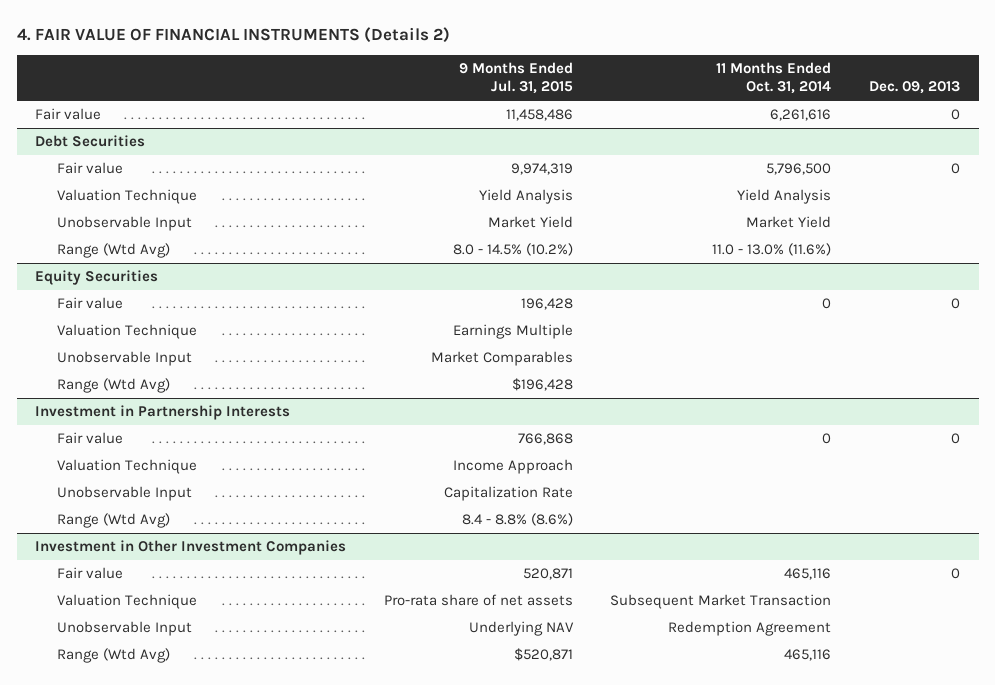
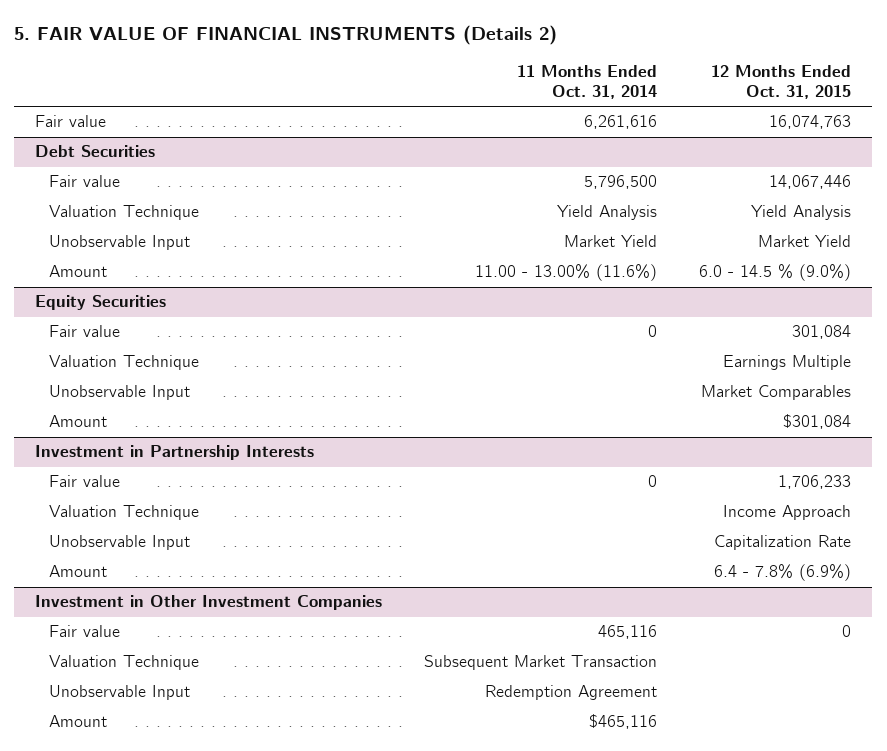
- 4. FAIR VALUE OF FINANCIAL INSTRUMENTS (Details 2)
+ 5. FAIR VALUE OF FINANCIAL INSTRUMENTS (Details 2)
- | 9 Months Ended Jul. 31, 2015 | 11 Months Ended Oct. 31, 2014 | Dec. 09, 2013
+ | 11 Months Ended Oct. 31, 2014 | 12 Months Ended Oct. 31, 2015
@ Debt Securities
- Range (Wtd Avg) | 8.0 - 14.5% (10.2%) | 11.0 - 13.0% (11.6%) |
+ Amount | 11.00 - 13.00% (11.6%) | 6.0 - 14.5 % (9.0%)
@ Equity Securities
- Range (Wtd Avg) | $196,428 | |
+ Amount | | $301,084
@ Investment in Partnership Interests
- Range (Wtd Avg) | 8.4 - 8.8% (8.6%) | |
+ Amount | | 6.4 - 7.8% (6.9%)
@ Investment in Other Investment Companies
- Range (Wtd Avg) | $520,871 | 465,116 |
+ Amount | $465,116 |

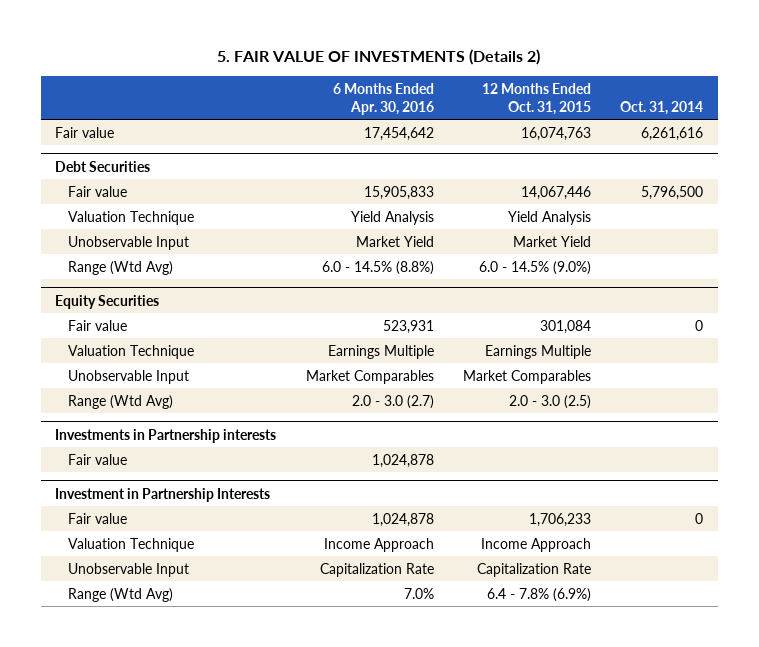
- 5. FAIR VALUE OF FINANCIAL INSTRUMENTS (Details 2)
+ 5. FAIR VALUE OF INVESTMENTS (Details 2)
- | 11 Months Ended Oct. 31, 2014 | 12 Months Ended Oct. 31, 2015
+ | 6 Months Ended Apr. 30, 2016 | 12 Months Ended Oct. 31, 2015 | Oct. 31, 2014
@ Debt Securities
- Amount | 11.00 - 13.00% (11.6%) | 6.0 - 14.5 % (9.0%)
+ Range (Wtd Avg) | 6.0 - 14.5% (8.8%) | 6.0 - 14.5% (9.0%) |
@ Equity Securities
- Amount | | $301,084
+ Range (Wtd Avg) | 2.0 - 3.0 (2.7) | 2.0 - 3.0 (2.5) |
+ Investments in Partnership interests
+ Fair value | 1,024,878 | |
@ Investment in Partnership Interests
- Amount | | 6.4 - 7.8% (6.9%)
- Investment in Other Investment Companies
- Fair value | 465,116 | 0
- Valuation Technique | Subsequent Market Transaction |
- Unobservable Input | Redemption Agreement |
- Amount | $465,116 |
@ Investment in Partnership Interests
+ Range (Wtd Avg) | 7.0% | 6.4 - 7.8% (6.9%) |

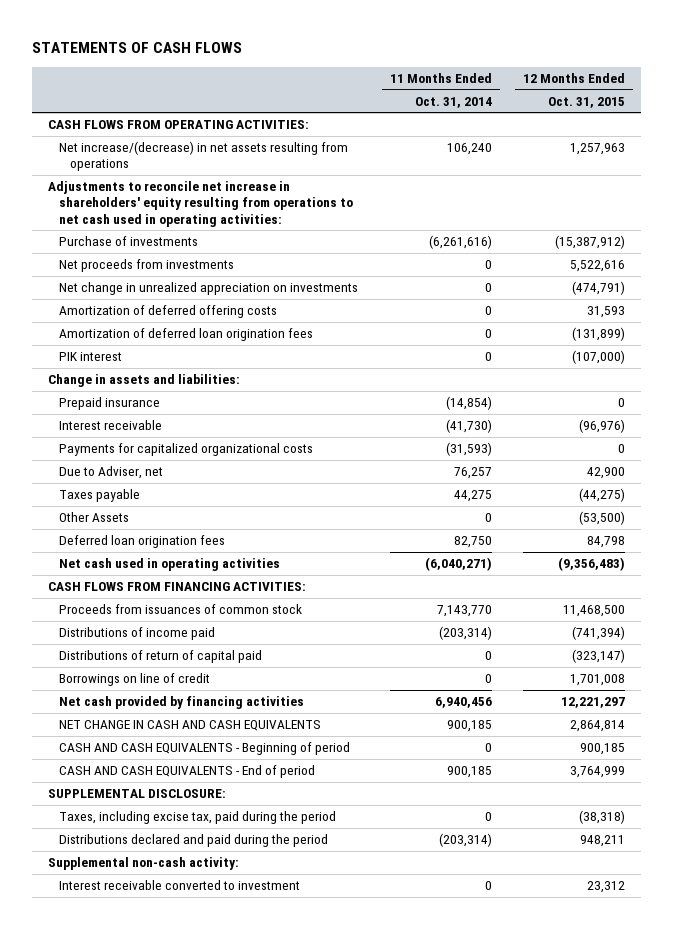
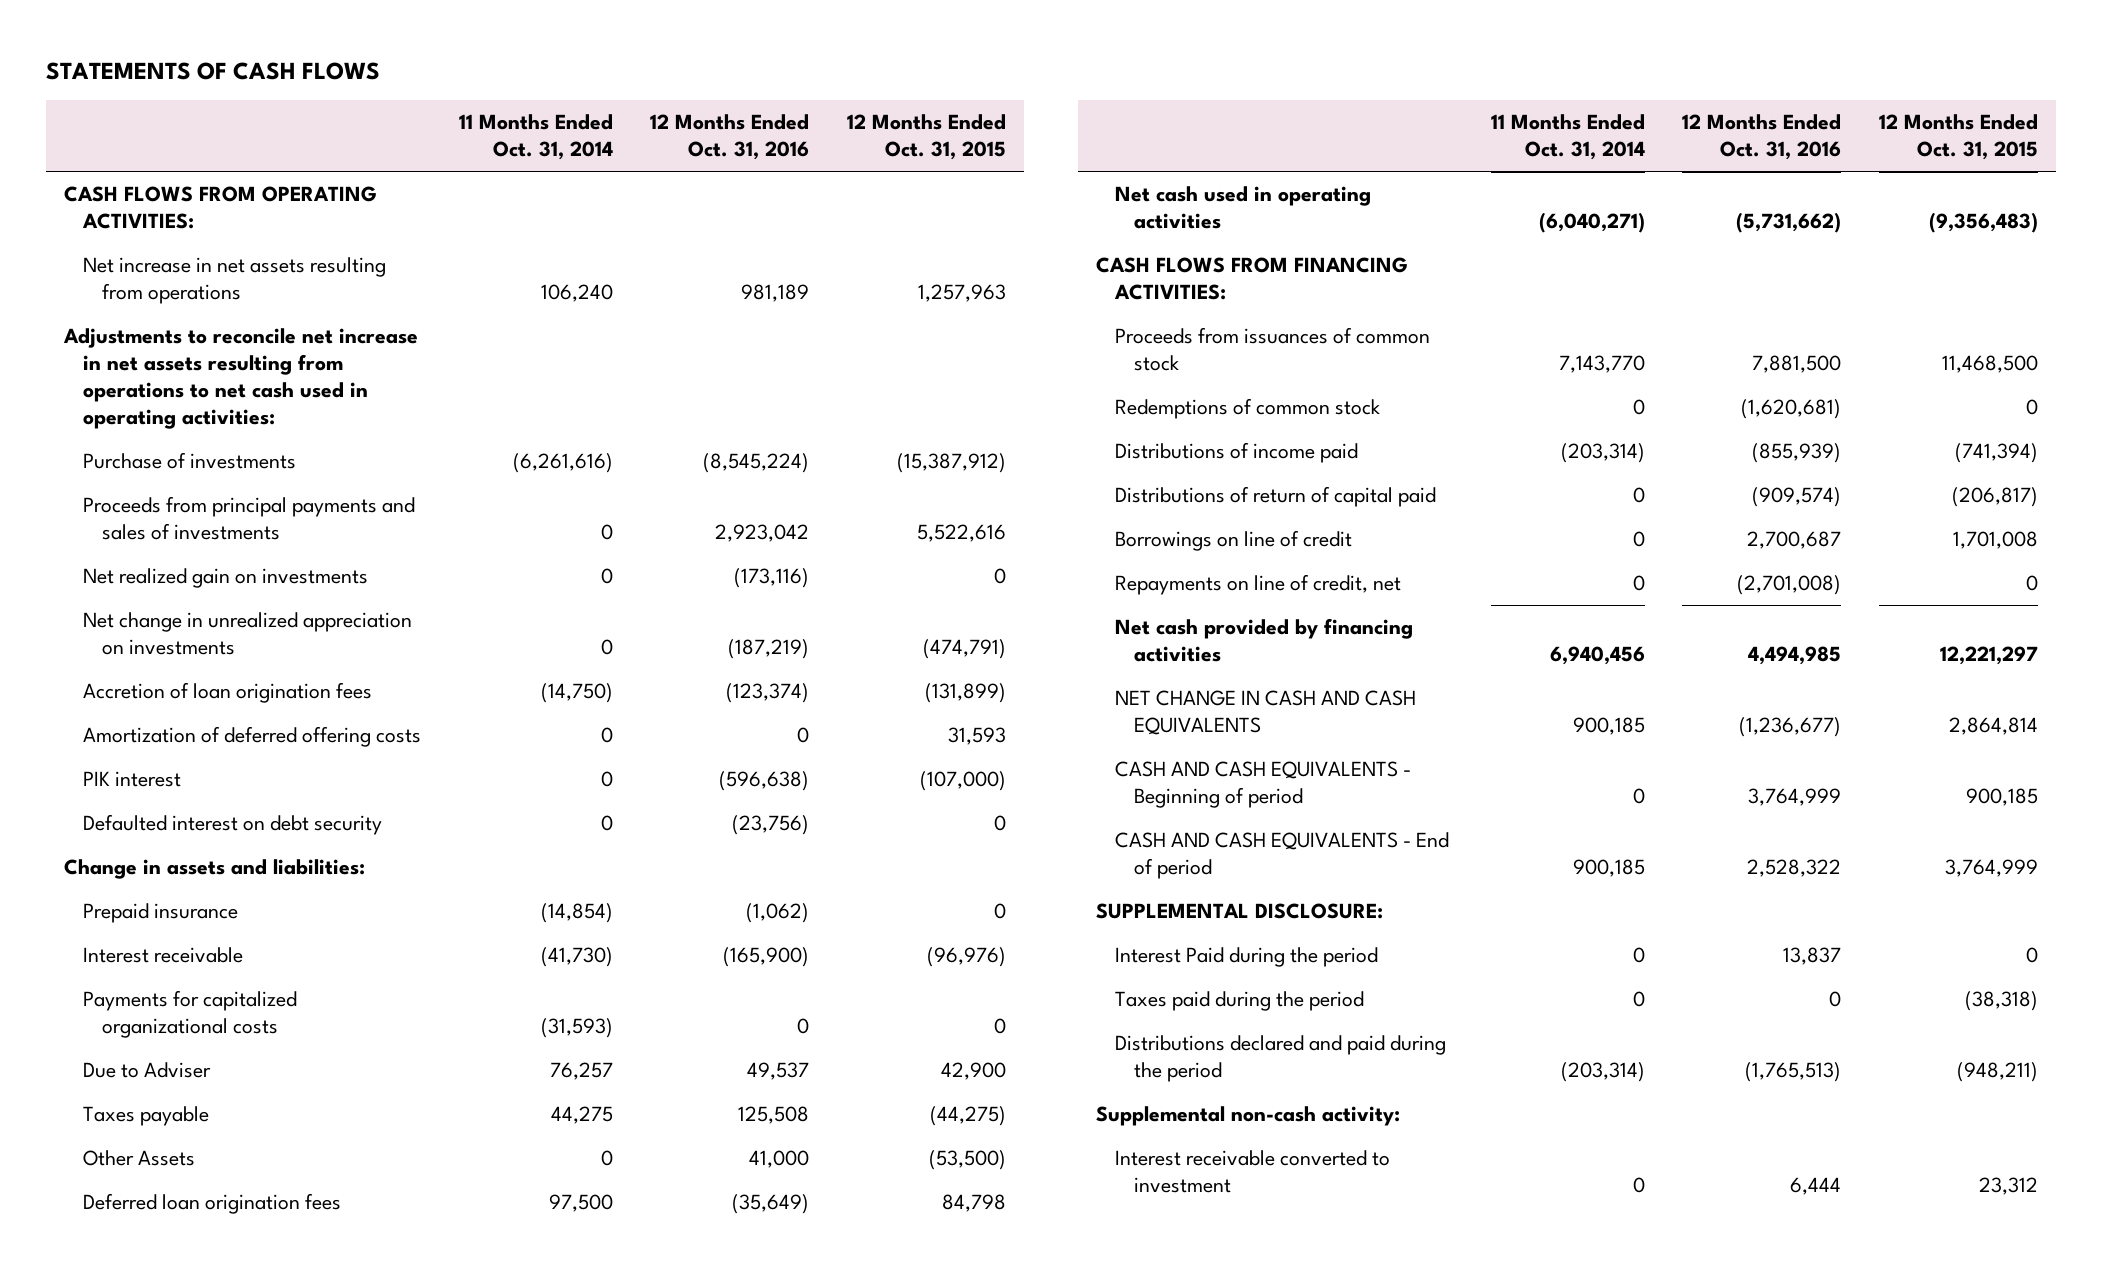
- | 11 Months Ended Oct. 31, 2014 | 12 Months Ended Oct. 31, 2015
+ | 11 Months Ended Oct. 31, 2014 | 12 Months Ended Oct. 31, 2016 | 12 Months Ended Oct. 31, 2015
- Net increase/(decrease) in net assets resulting from operations | 106,240 | 1,257,963
- Adjustments to reconcile net increase in shareholders' equity resulting from operations to net cash used in operating activities:
+ Net increase in net assets resulting from operations | 106,240 | 981,189 | 1,257,963
+ Adjustments to reconcile net increase in net assets resulting from operations to net cash used in operating activities:
- Net proceeds from investments | 0 | 5,522,616
+ Proceeds from principal payments and sales of investments | 0 | 2,923,042 | 5,522,616
+ Net realized gain on investments | 0 | (173,116) | 0
+ Accretion of loan origination fees | (14,750) | (123,374) | (131,899)
- Amortization of deferred loan origination fees | 0 | (131,899)
+ Defaulted interest on debt security | 0 | (23,756) | 0
- Due to Adviser, net | 76,257 | 42,900
+ Due to Adviser | 76,257 | 49,537 | 42,900
- Deferred loan origination fees | 82,750 | 84,798
+ Deferred loan origination fees | 97,500 | (35,649) | 84,798
+ Redemptions of common stock | 0 | (1,620,681) | 0
- Distributions of return of capital paid | 0 | (323,147)
+ Distributions of return of capital paid | 0 | (909,574) | (206,817)
+ Repayments on line of credit, net | 0 | (2,701,008) | 0
- Taxes, including excise tax, paid during the period | 0 | (38,318)
- Distributions declared and paid during the period | (203,314) | 948,211
+ Interest Paid during the period | 0 | 13,837 | 0
+ Taxes paid during the period | 0 | 0 | (38,318)
+ Distributions declared and paid during the period | (203,314) | (1,765,513) | (948,211)

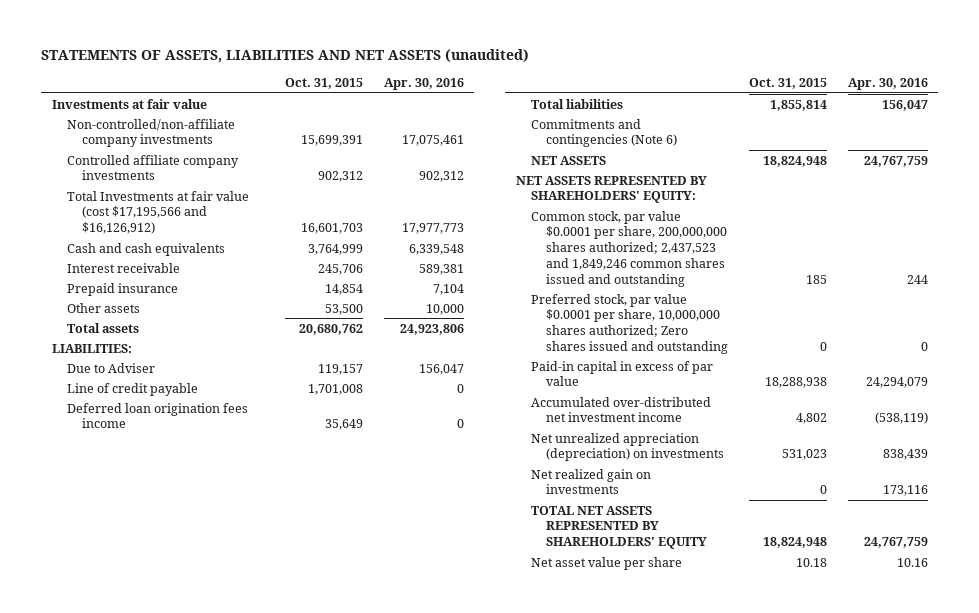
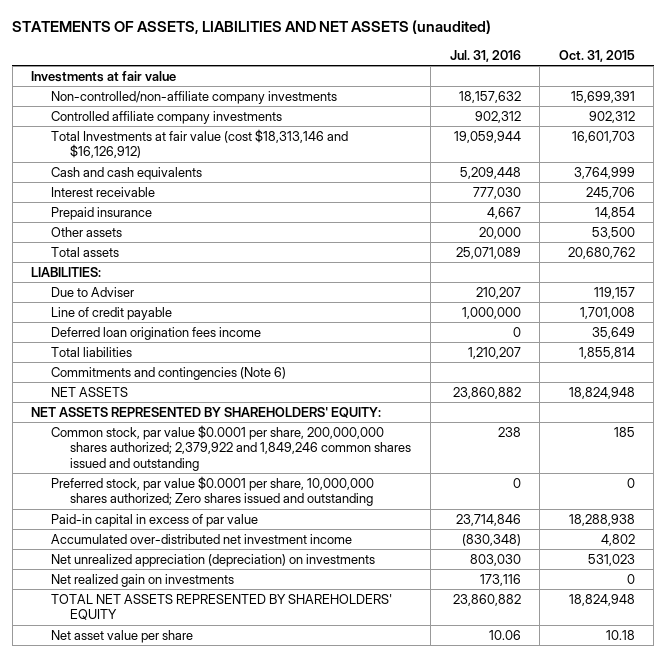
- | Oct. 31, 2015 | Apr. 30, 2016
+ | Jul. 31, 2016 | Oct. 31, 2015
- Total Investments at fair value (cost $17,195,566 and $16,126,912) | 16,601,703 | 17,977,773
+ Total Investments at fair value (cost $18,313,146 and $16,126,912) | 19,059,944 | 16,601,703
- Common stock, par value $0.0001 per share, 200,000,000 shares authorized; 2,437,523 and 1,849,246 common shares issued and outstanding | 185 | 244
+ Common stock, par value $0.0001 per share, 200,000,000 shares authorized; 2,379,922 and 1,849,246 common shares issued and outstanding | 238 | 185

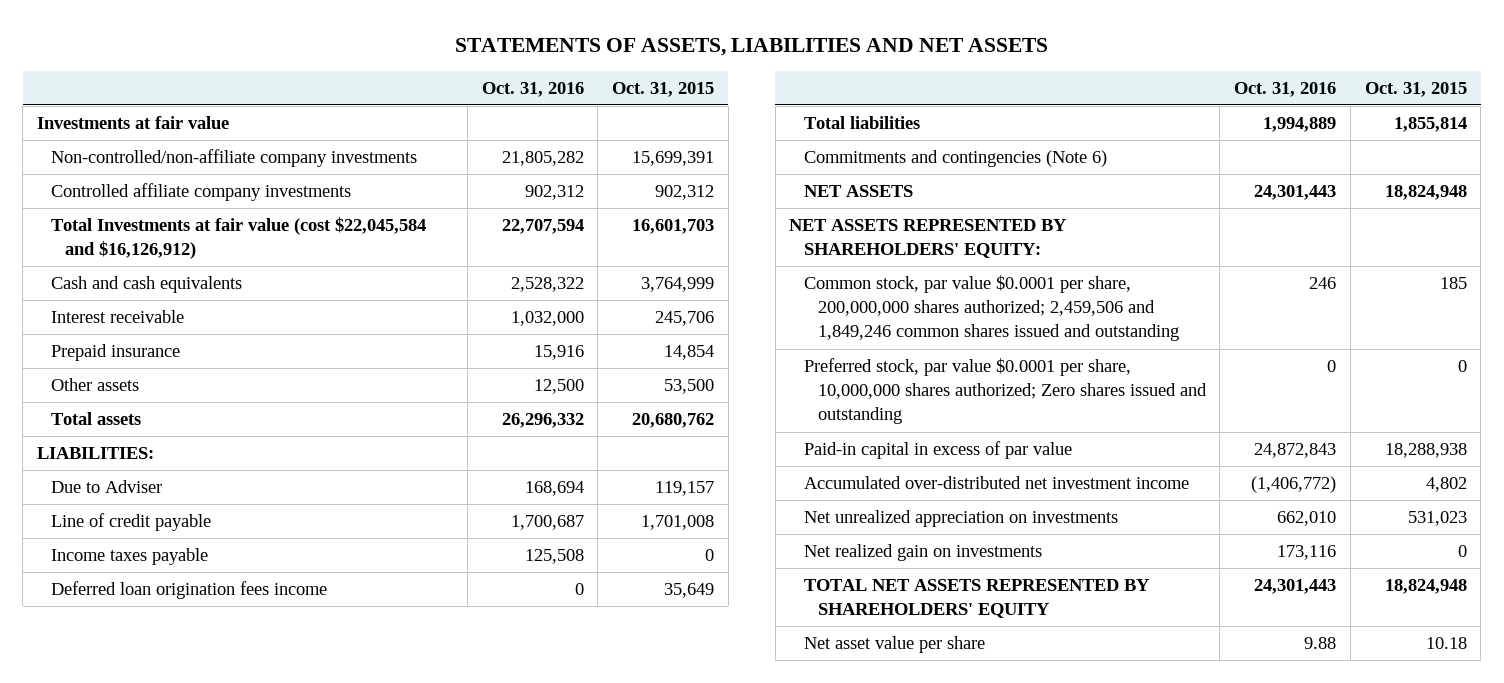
- STATEMENTS OF ASSETS, LIABILITIES AND NET ASSETS (unaudited)
+ STATEMENTS OF ASSETS, LIABILITIES AND NET ASSETS
- | Jul. 31, 2016 | Oct. 31, 2015
+ | Oct. 31, 2016 | Oct. 31, 2015
- Total Investments at fair value (cost $18,313,146 and $16,126,912) | 19,059,944 | 16,601,703
+ Total Investments at fair value (cost $22,045,584 and $16,126,912) | 22,707,594 | 16,601,703
+ Income taxes payable | 125,508 | 0
- Common stock, par value $0.0001 per share, 200,000,000 shares authorized; 2,379,922 and 1,849,246 common shares issued and outstanding | 238 | 185
+ Common stock, par value $0.0001 per share, 200,000,000 shares authorized; 2,459,506 and 1,849,246 common shares issued and outstanding | 246 | 185
- Net unrealized appreciation (depreciation) on investments | 803,030 | 531,023
+ Net unrealized appreciation on investments | 662,010 | 531,023

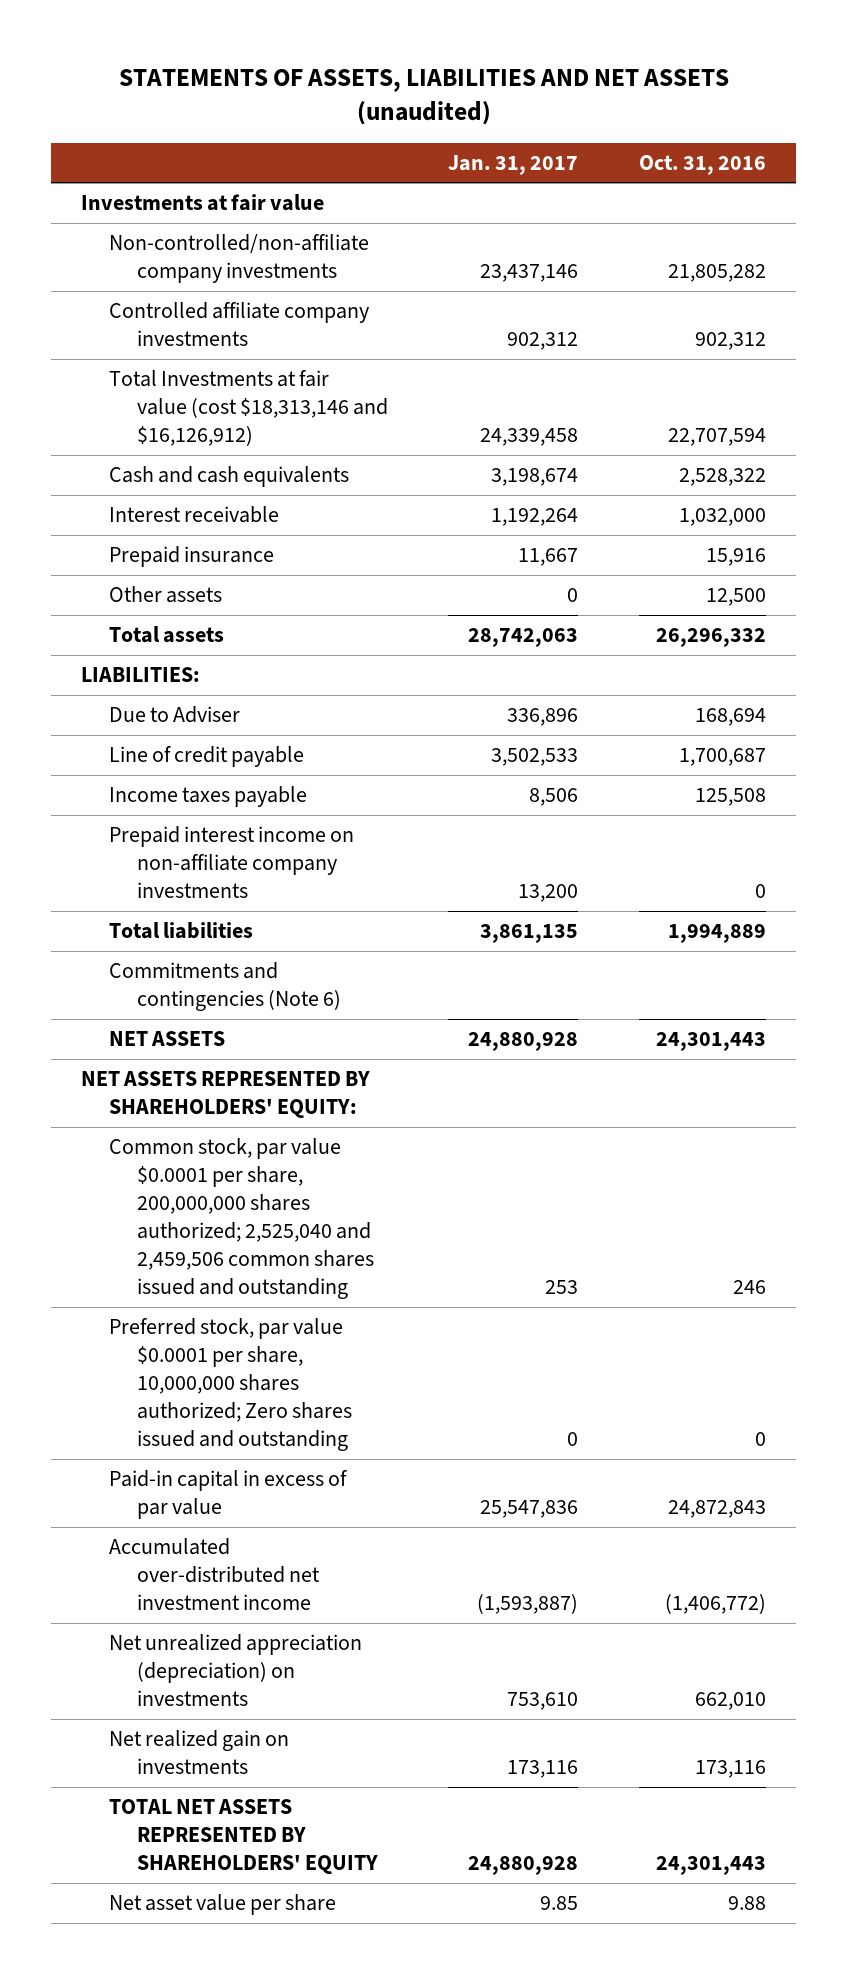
- STATEMENTS OF ASSETS, LIABILITIES AND NET ASSETS
+ STATEMENTS OF ASSETS, LIABILITIES AND NET ASSETS (unaudited)
- | Oct. 31, 2016 | Oct. 31, 2015
+ | Jan. 31, 2017 | Oct. 31, 2016
- Total Investments at fair value (cost $22,045,584 and $16,126,912) | 22,707,594 | 16,601,703
+ Total Investments at fair value (cost $18,313,146 and $16,126,912) | 24,339,458 | 22,707,594
- Deferred loan origination fees income | 0 | 35,649
+ Prepaid interest income on non-affiliate company investments | 13,200 | 0
- Common stock, par value $0.0001 per share, 200,000,000 shares authorized; 2,459,506 and 1,849,246 common shares issued and outstanding | 246 | 185
+ Common stock, par value $0.0001 per share, 200,000,000 shares authorized; 2,525,040 and 2,459,506 common shares issued and outstanding | 253 | 246
- Net unrealized appreciation on investments | 662,010 | 531,023
+ Net unrealized appreciation (depreciation) on investments | 753,610 | 662,010

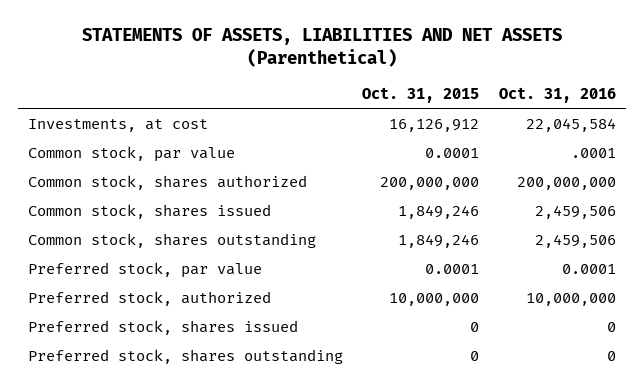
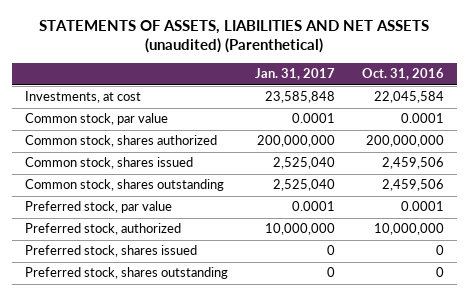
- STATEMENTS OF ASSETS, LIABILITIES AND NET ASSETS (Parenthetical)
+ STATEMENTS OF ASSETS, LIABILITIES AND NET ASSETS (unaudited) (Parenthetical)
- | Oct. 31, 2015 | Oct. 31, 2016
+ | Jan. 31, 2017 | Oct. 31, 2016
- Common stock, par value | 0.0001 | .0001
+ Common stock, par value | 0.0001 | 0.0001

